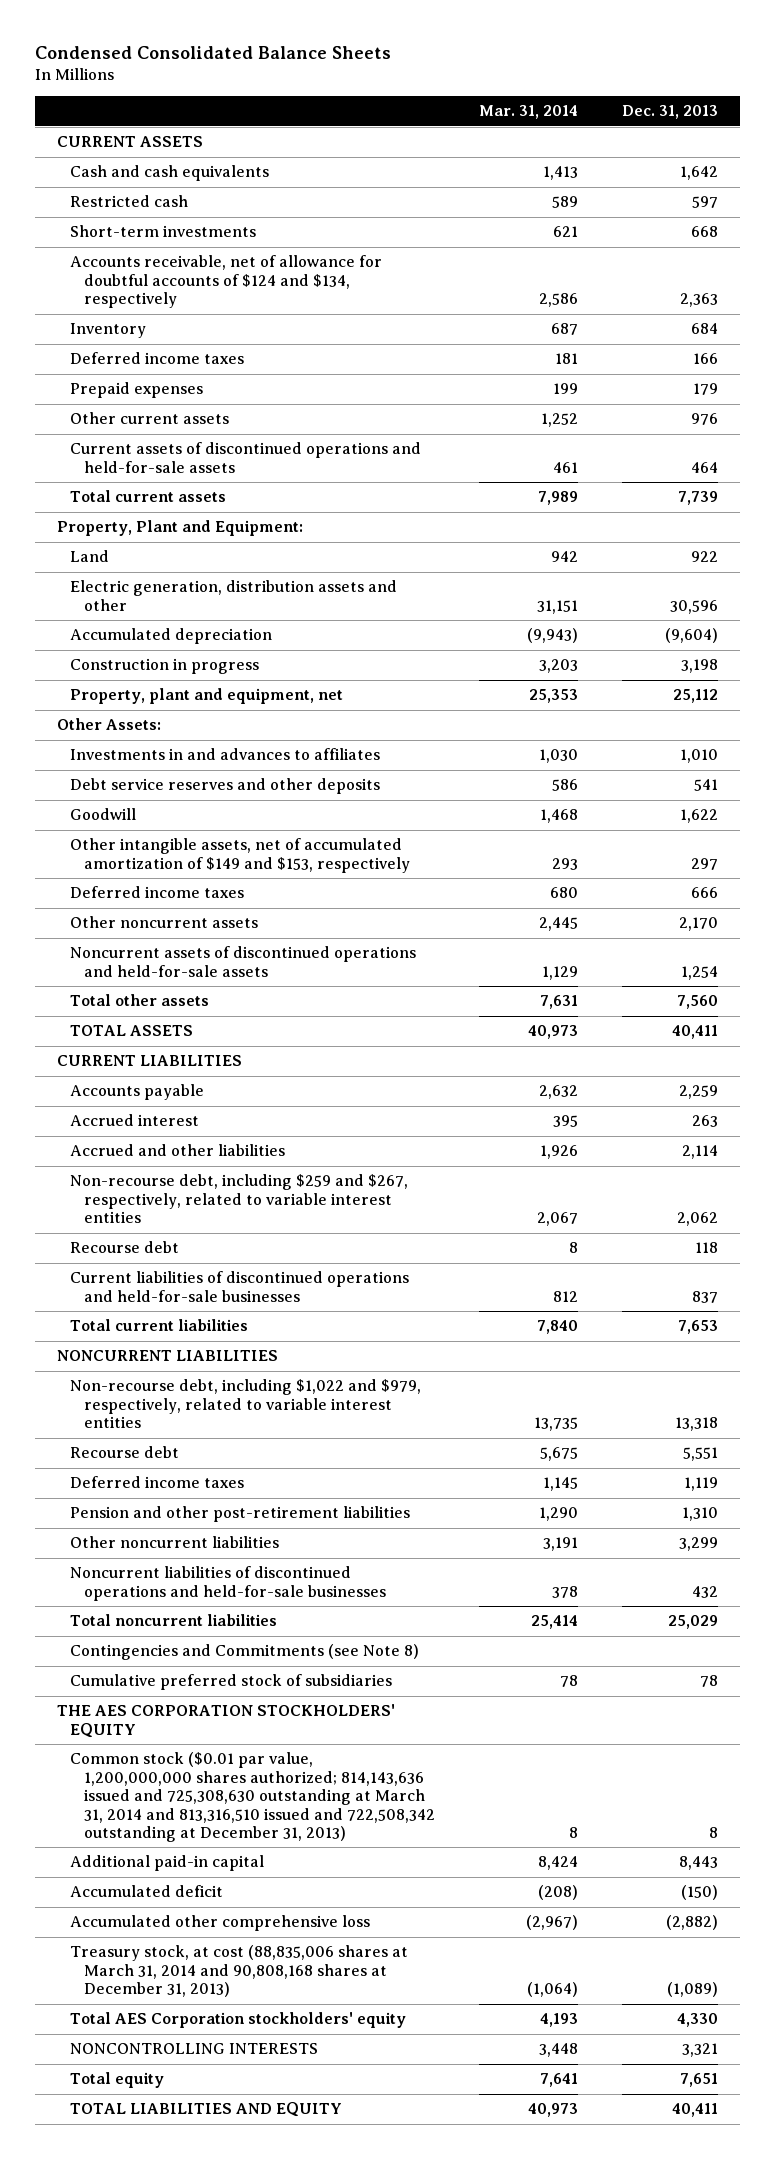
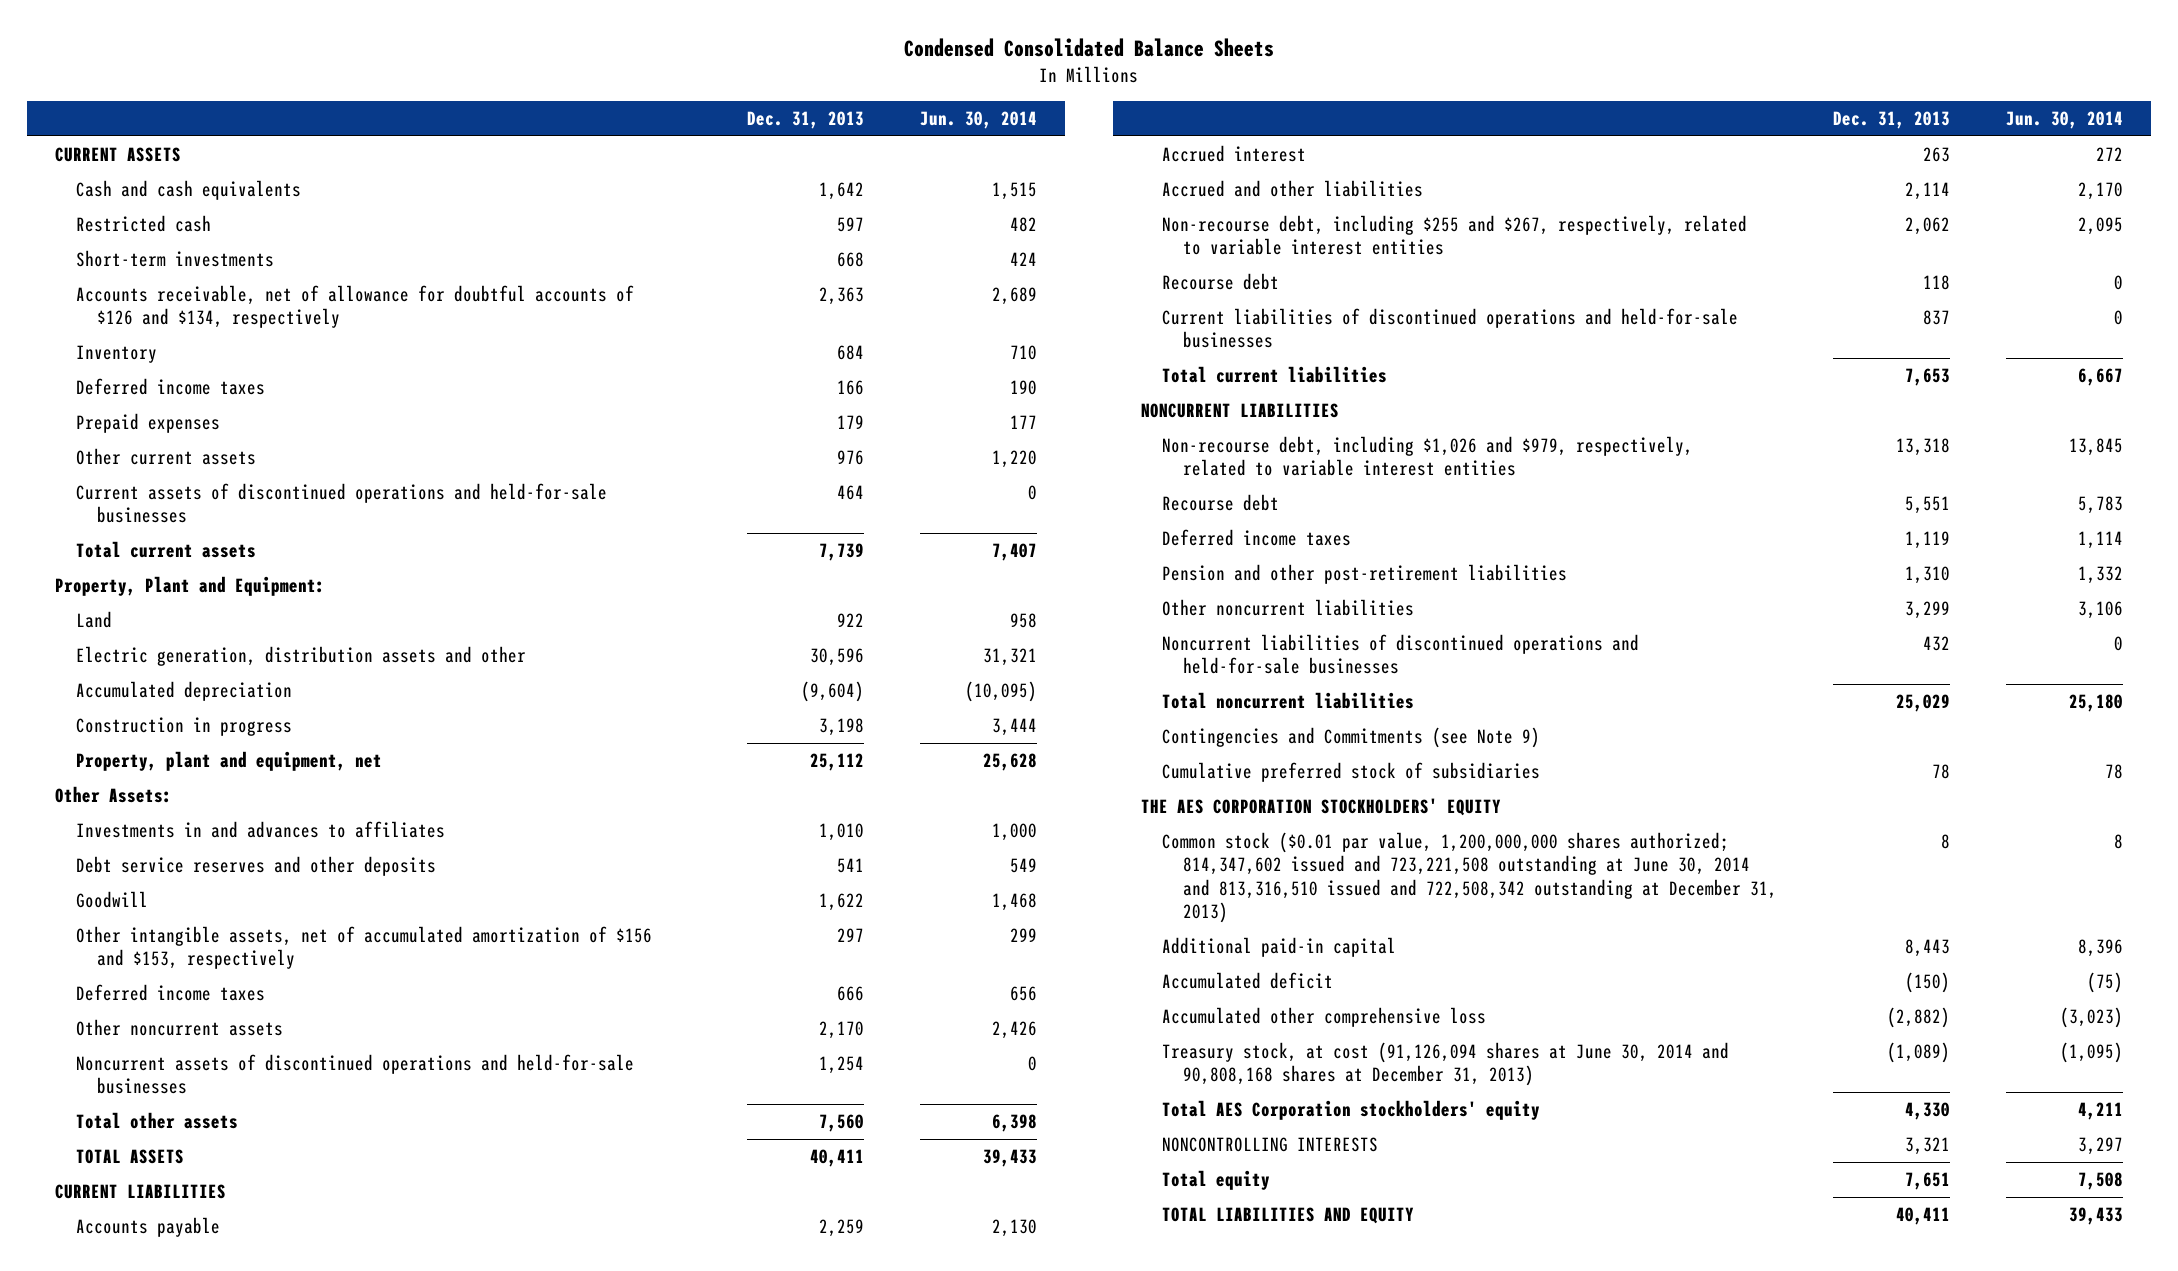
- | Mar. 31, 2014 | Dec. 31, 2013
+ | Dec. 31, 2013 | Jun. 30, 2014
- Accounts receivable, net of allowance for doubtful accounts of $124 and $134, respectively | 2,586 | 2,363
+ Accounts receivable, net of allowance for doubtful accounts of $126 and $134, respectively | 2,363 | 2,689
- Current assets of discontinued operations and held-for-sale assets | 461 | 464
+ Current assets of discontinued operations and held-for-sale businesses | 464 | 0
- Other intangible assets, net of accumulated amortization of $149 and $153, respectively | 293 | 297
+ Other intangible assets, net of accumulated amortization of $156 and $153, respectively | 297 | 299
- Noncurrent assets of discontinued operations and held-for-sale assets | 1,129 | 1,254
+ Noncurrent assets of discontinued operations and held-for-sale businesses | 1,254 | 0
- Non-recourse debt, including $259 and $267, respectively, related to variable interest entities | 2,067 | 2,062
+ Non-recourse debt, including $255 and $267, respectively, related to variable interest entities | 2,062 | 2,095
- Non-recourse debt, including $1,022 and $979, respectively, related to variable interest entities | 13,735 | 13,318
+ Non-recourse debt, including $1,026 and $979, respectively, related to variable interest entities | 13,318 | 13,845
- Contingencies and Commitments (see Note 8)
+ Contingencies and Commitments (see Note 9)
- Common stock ($0.01 par value, 1,200,000,000 shares authorized; 814,143,636 issued and 725,308,630 outstanding at March 31, 2014 and 813,316,510 issued and 722,508,342 outstanding at December 31, 2013) | 8 | 8
+ Common stock ($0.01 par value, 1,200,000,000 shares authorized; 814,347,602 issued and 723,221,508 outstanding at June 30, 2014 and 813,316,510 issued and 722,508,342 outstanding at December 31, 2013) | 8 | 8
- Treasury stock, at cost (88,835,006 shares at March 31, 2014 and 90,808,168 shares at December 31, 2013) | (1,064) | (1,089)
+ Treasury stock, at cost (91,126,094 shares at June 30, 2014 and 90,808,168 shares at December 31, 2013) | (1,089) | (1,095)

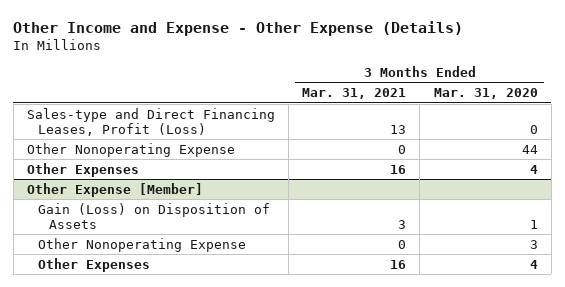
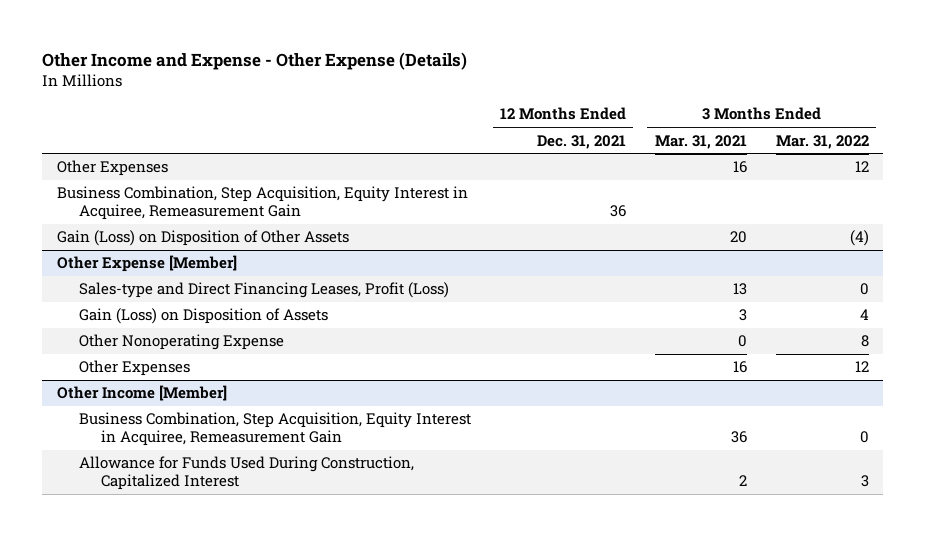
- | 3 Months Ended Mar. 31, 2021 | 3 Months Ended Mar. 31, 2020
+ | 12 Months Ended Dec. 31, 2021 | 3 Months Ended Mar. 31, 2021 | 3 Months Ended Mar. 31, 2022
- Sales-type and Direct Financing Leases, Profit (Loss) | 13 | 0
- Other Nonoperating Expense | 0 | 44
+ Business Combination, Step Acquisition, Equity Interest in Acquiree, Remeasurement Gain | 36 | |
+ Gain (Loss) on Disposition of Other Assets | | 20 | (4)
@ Other Expense [Member]
+ Sales-type and Direct Financing Leases, Profit (Loss) | | 13 | 0
+ Other Income [Member]
+ Business Combination, Step Acquisition, Equity Interest in Acquiree, Remeasurement Gain | | 36 | 0
+ Allowance for Funds Used During Construction, Capitalized Interest | | 2 | 3

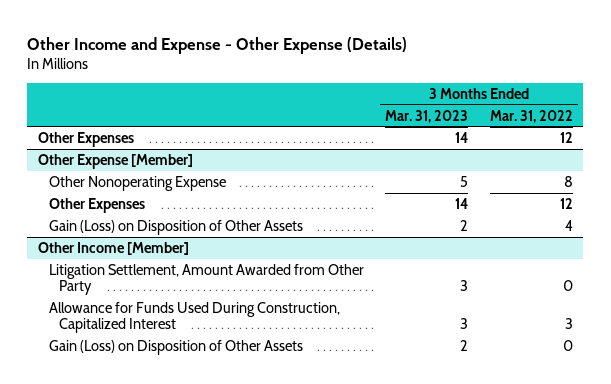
- | 12 Months Ended Dec. 31, 2021 | 3 Months Ended Mar. 31, 2021 | 3 Months Ended Mar. 31, 2022
+ | 3 Months Ended Mar. 31, 2023 | 3 Months Ended Mar. 31, 2022
- Business Combination, Step Acquisition, Equity Interest in Acquiree, Remeasurement Gain | 36 | |
- Gain (Loss) on Disposition of Other Assets | | 20 | (4)
@ Other Expense [Member]
- Sales-type and Direct Financing Leases, Profit (Loss) | | 13 | 0
- Gain (Loss) on Disposition of Assets | | 3 | 4
+ Gain (Loss) on Disposition of Other Assets | 2 | 4
@ Other Income [Member]
- Business Combination, Step Acquisition, Equity Interest in Acquiree, Remeasurement Gain | | 36 | 0
+ Litigation Settlement, Amount Awarded from Other Party | 3 | 0
+ Gain (Loss) on Disposition of Other Assets | 2 | 0

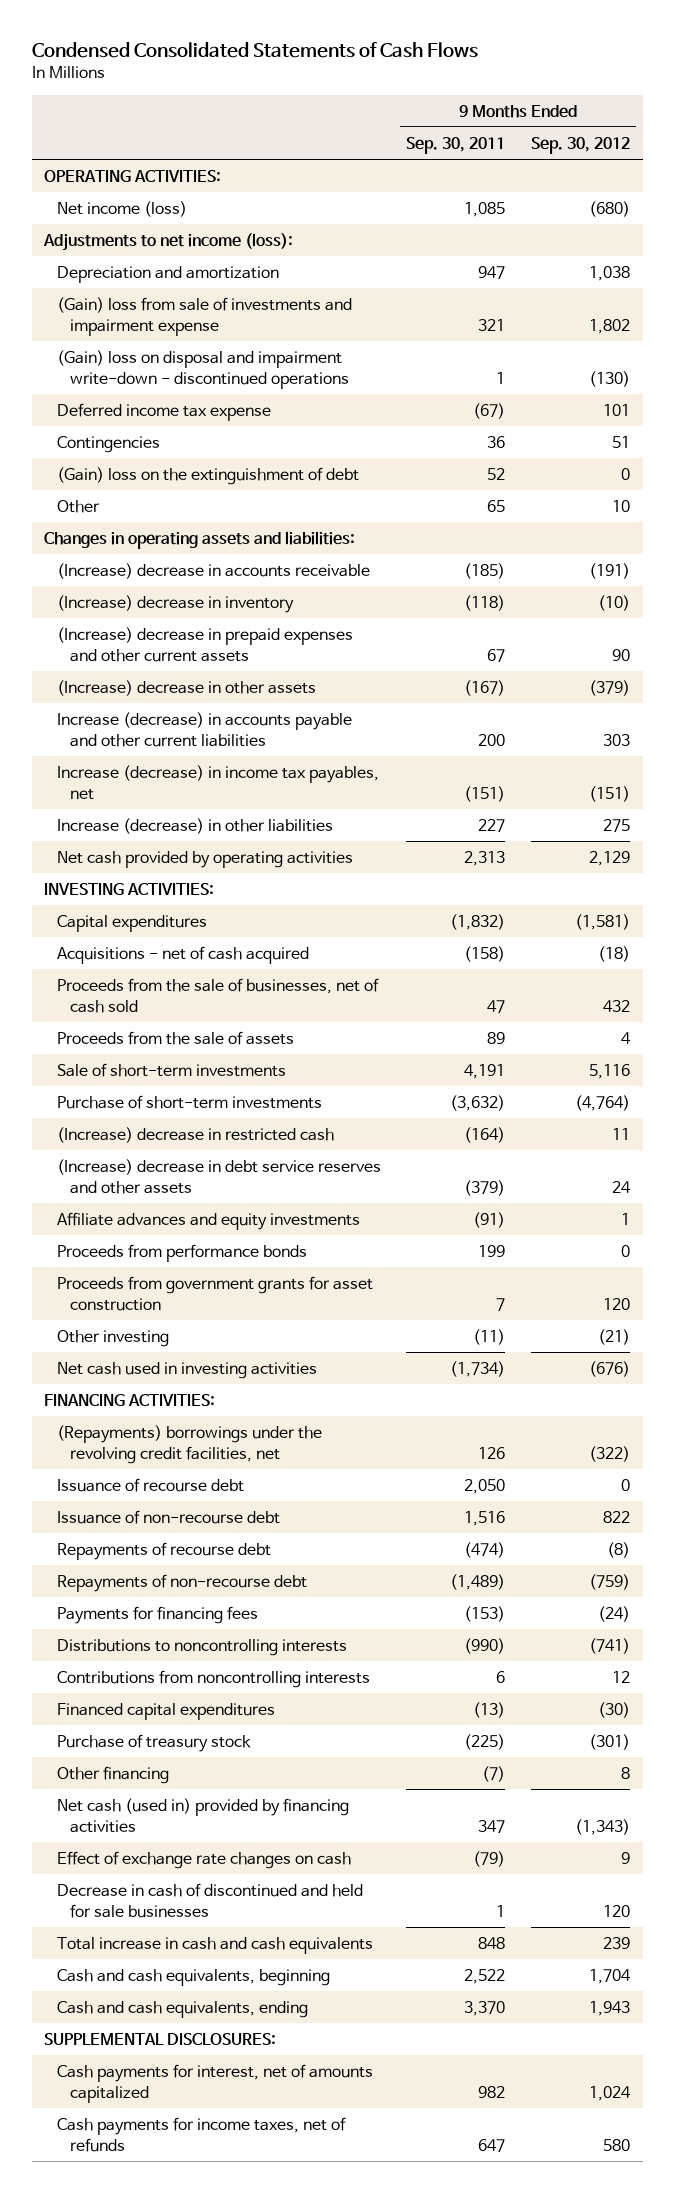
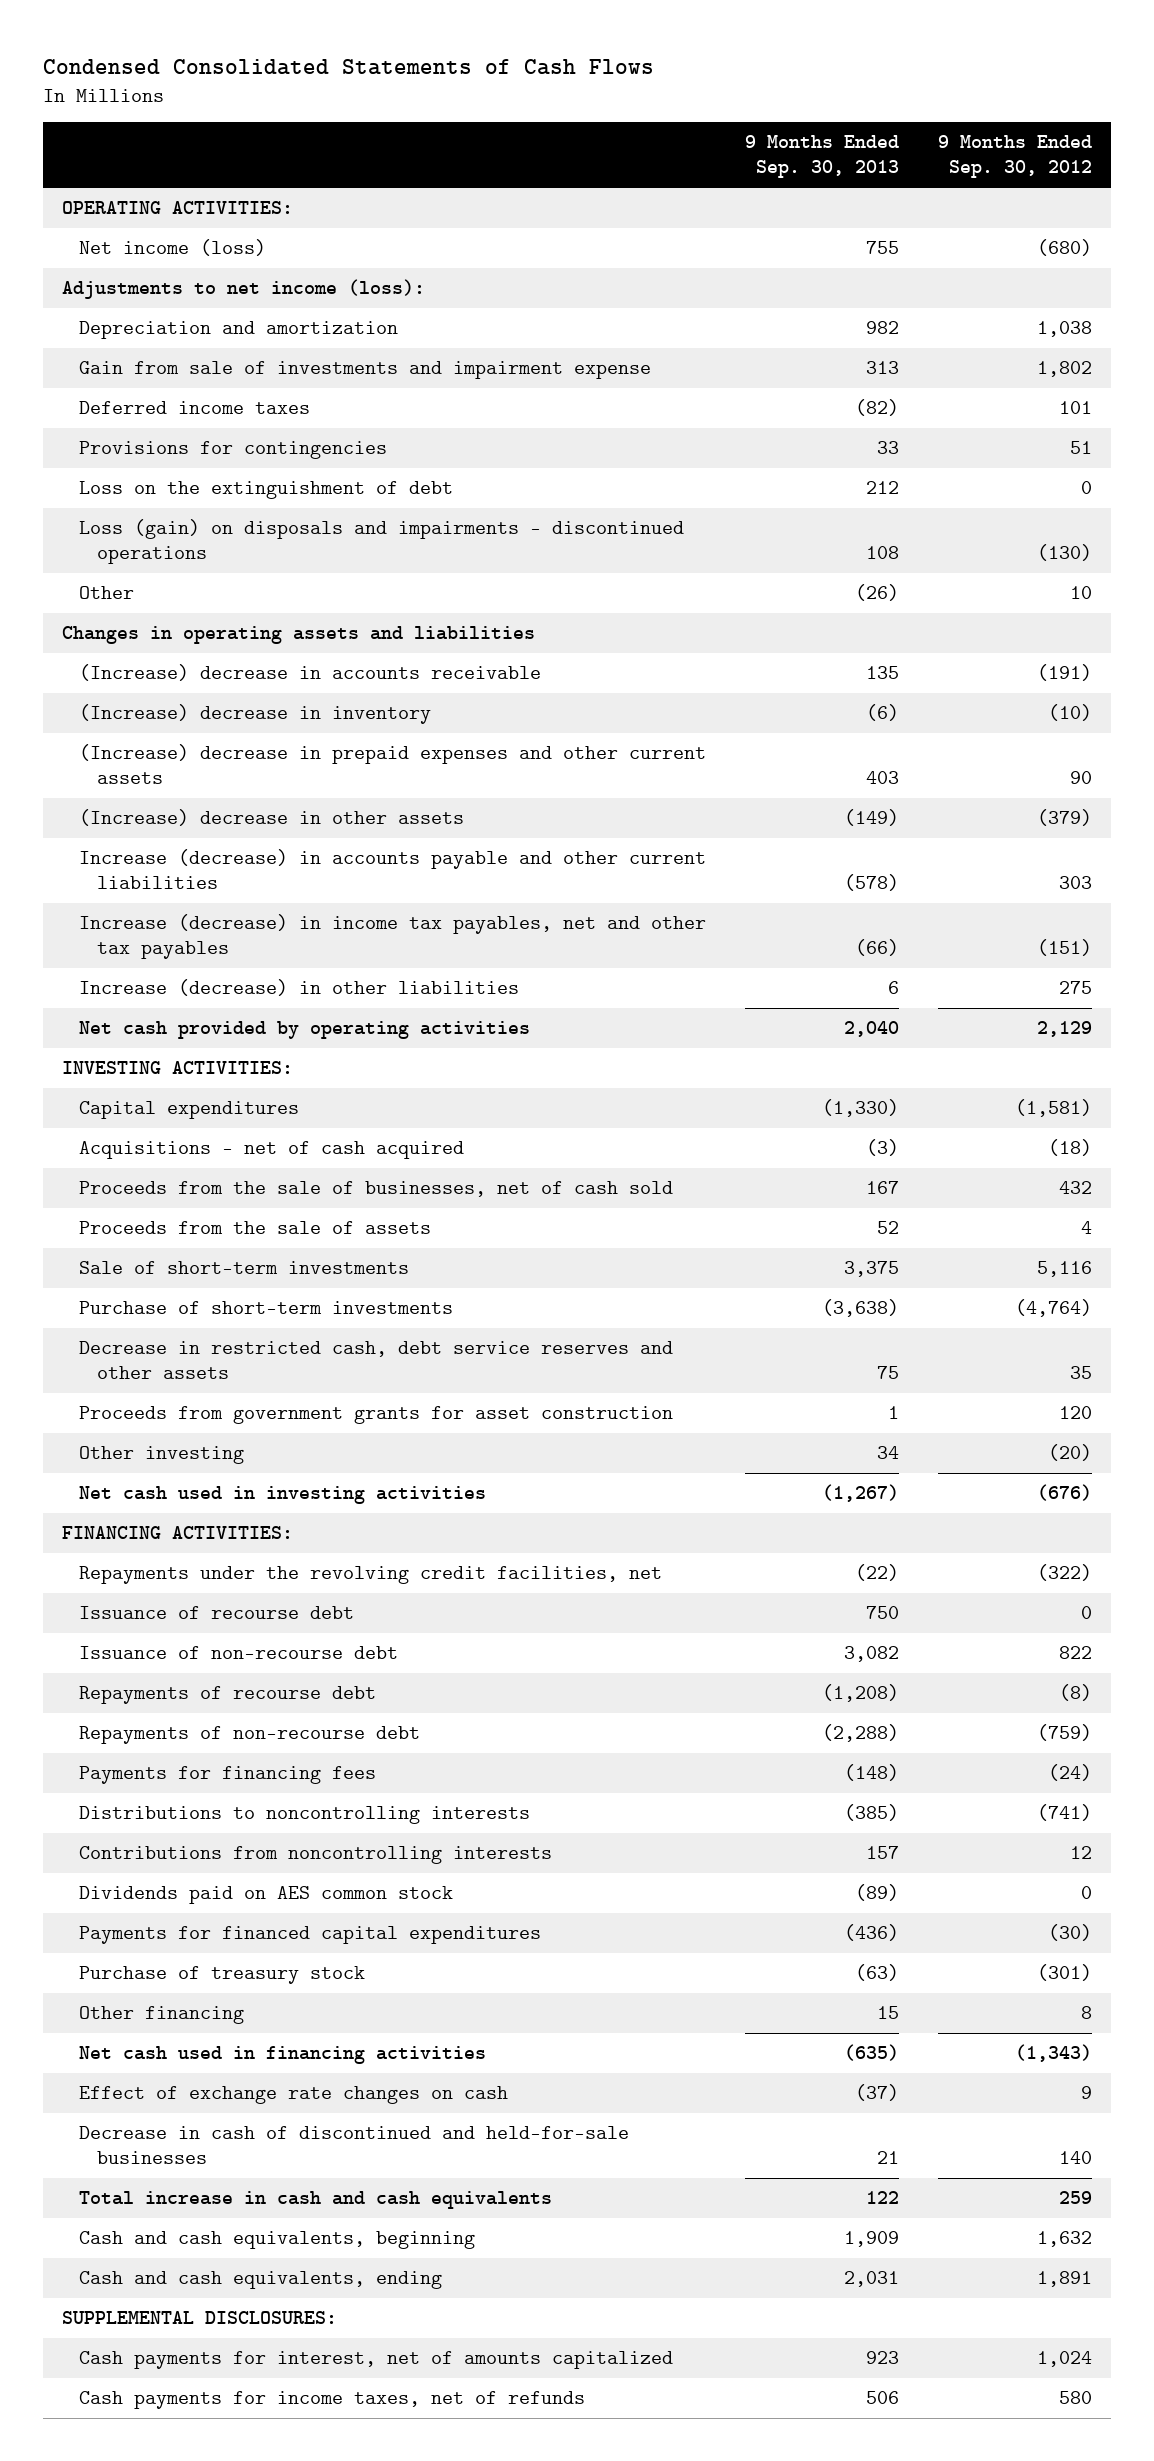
- | 9 Months Ended Sep. 30, 2011 | 9 Months Ended Sep. 30, 2012
+ | 9 Months Ended Sep. 30, 2013 | 9 Months Ended Sep. 30, 2012
- (Gain) loss from sale of investments and impairment expense | 321 | 1,802
- (Gain) loss on disposal and impairment write-down - discontinued operations | 1 | (130)
- Deferred income tax expense | (67) | 101
- Contingencies | 36 | 51
- (Gain) loss on the extinguishment of debt | 52 | 0
+ Gain from sale of investments and impairment expense | 313 | 1,802
+ Deferred income taxes | (82) | 101
+ Provisions for contingencies | 33 | 51
+ Loss on the extinguishment of debt | 212 | 0
+ Loss (gain) on disposals and impairments - discontinued operations | 108 | (130)
- Changes in operating assets and liabilities:
+ Changes in operating assets and liabilities
- Increase (decrease) in income tax payables, net | (151) | (151)
+ Increase (decrease) in income tax payables, net and other tax payables | (66) | (151)
- (Increase) decrease in restricted cash | (164) | 11
- (Increase) decrease in debt service reserves and other assets | (379) | 24
- Affiliate advances and equity investments | (91) | 1
- Proceeds from performance bonds | 199 | 0
+ Decrease in restricted cash, debt service reserves and other assets | 75 | 35
- Other investing | (11) | (21)
+ Other investing | 34 | (20)
- (Repayments) borrowings under the revolving credit facilities, net | 126 | (322)
+ Repayments under the revolving credit facilities, net | (22) | (322)
- Financed capital expenditures | (13) | (30)
+ Dividends paid on AES common stock | (89) | 0
+ Payments for financed capital expenditures | (436) | (30)
- Net cash (used in) provided by financing activities | 347 | (1,343)
+ Net cash used in financing activities | (635) | (1,343)
- Decrease in cash of discontinued and held for sale businesses | 1 | 120
- Total increase in cash and cash equivalents | 848 | 239
- Cash and cash equivalents, beginning | 2,522 | 1,704
- Cash and cash equivalents, ending | 3,370 | 1,943
+ Decrease in cash of discontinued and held-for-sale businesses | 21 | 140
+ Total increase in cash and cash equivalents | 122 | 259
+ Cash and cash equivalents, beginning | 1,909 | 1,632
+ Cash and cash equivalents, ending | 2,031 | 1,891

